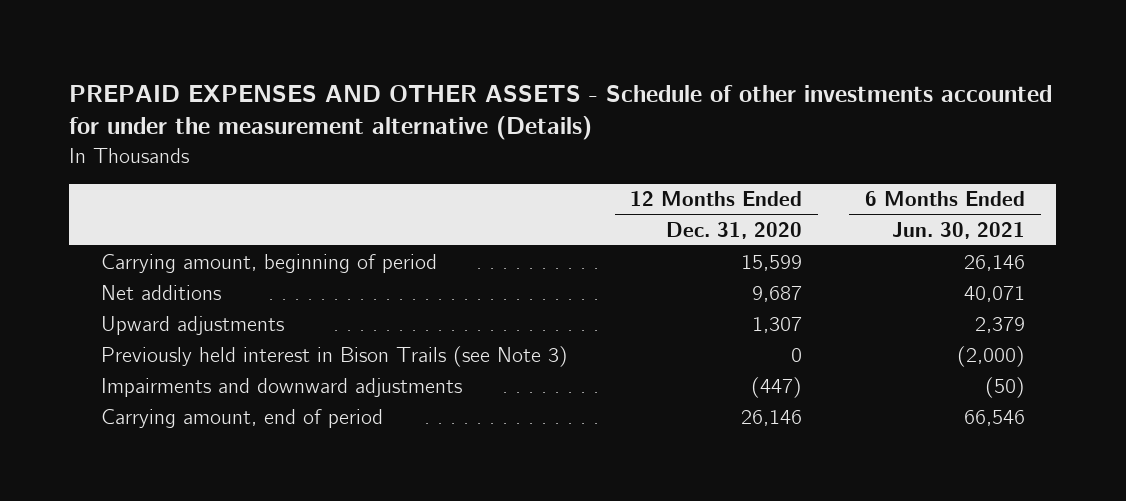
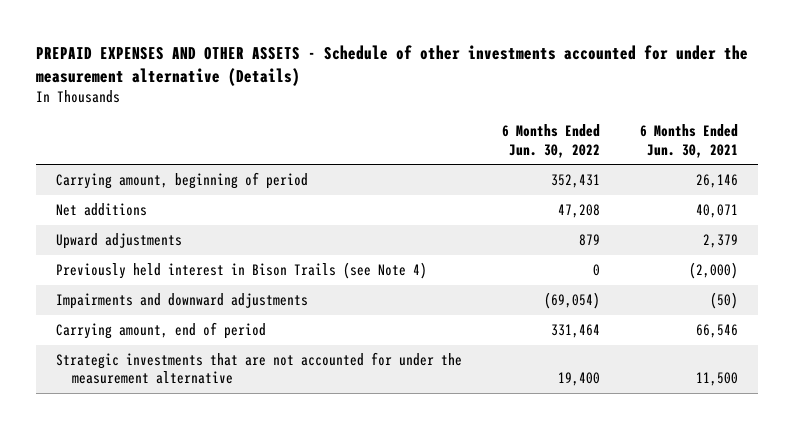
- | 12 Months Ended Dec. 31, 2020 | 6 Months Ended Jun. 30, 2021
+ | 6 Months Ended Jun. 30, 2022 | 6 Months Ended Jun. 30, 2021
- Previously held interest in Bison Trails (see Note 3) | 0 | (2,000)
+ Previously held interest in Bison Trails (see Note 4) | 0 | (2,000)
+ Strategic investments that are not accounted for under the measurement alternative | 19,400 | 11,500

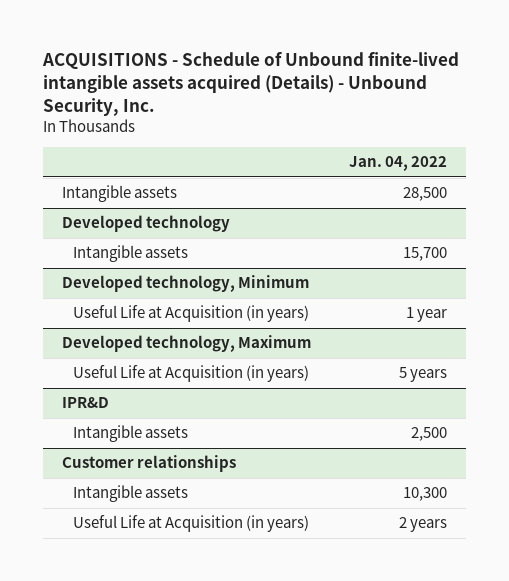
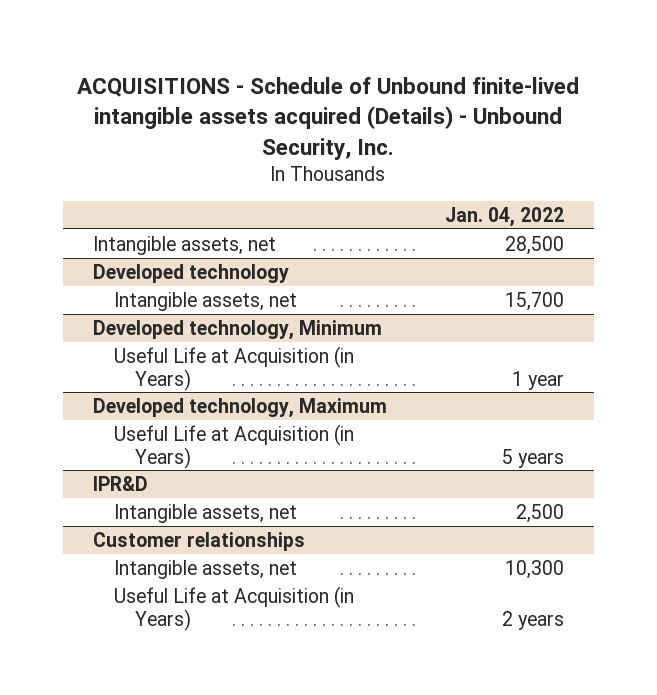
- Intangible assets | 28,500
+ Intangible assets, net | 28,500
@ Developed technology
- Intangible assets | 15,700
+ Intangible assets, net | 15,700
@ Developed technology, Minimum
- Useful Life at Acquisition (in years) | 1 year
+ Useful Life at Acquisition (in Years) | 1 year
@ Developed technology, Maximum
- Useful Life at Acquisition (in years) | 5 years
+ Useful Life at Acquisition (in Years) | 5 years
@ IPR&D
- Intangible assets | 2,500
+ Intangible assets, net | 2,500
@ Customer relationships
- Intangible assets | 10,300
- Useful Life at Acquisition (in years) | 2 years
+ Intangible assets, net | 10,300
+ Useful Life at Acquisition (in Years) | 2 years

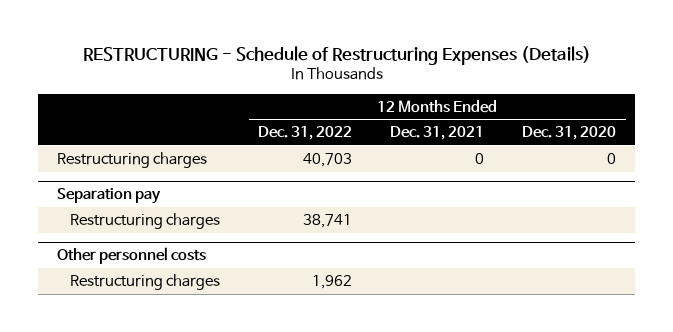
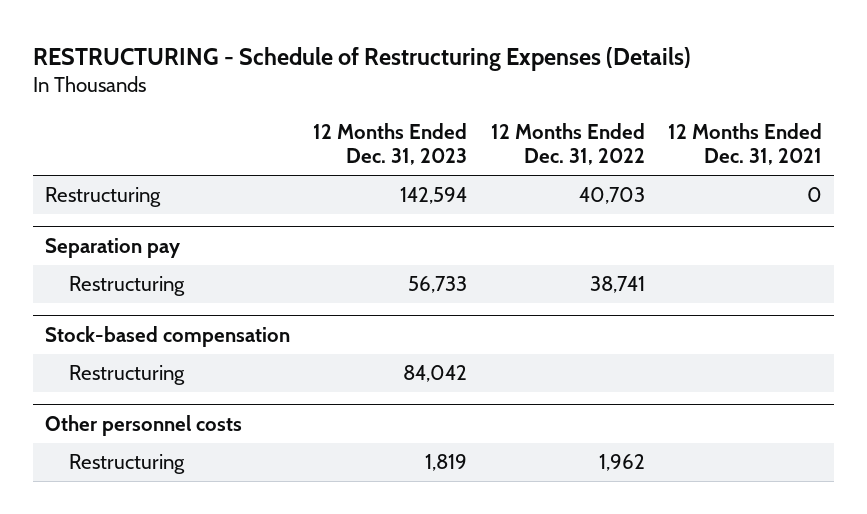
- | 12 Months Ended Dec. 31, 2022 | 12 Months Ended Dec. 31, 2021 | 12 Months Ended Dec. 31, 2020
+ | 12 Months Ended Dec. 31, 2023 | 12 Months Ended Dec. 31, 2022 | 12 Months Ended Dec. 31, 2021
- Restructuring charges | 40,703 | 0 | 0
+ Restructuring | 142,594 | 40,703 | 0
@ Separation pay
- Restructuring charges | 38,741 | |
+ Restructuring | 56,733 | 38,741 |
+ Stock-based compensation
+ Restructuring | 84,042 | |
@ Other personnel costs
- Restructuring charges | 1,962 | |
+ Restructuring | 1,819 | 1,962 |

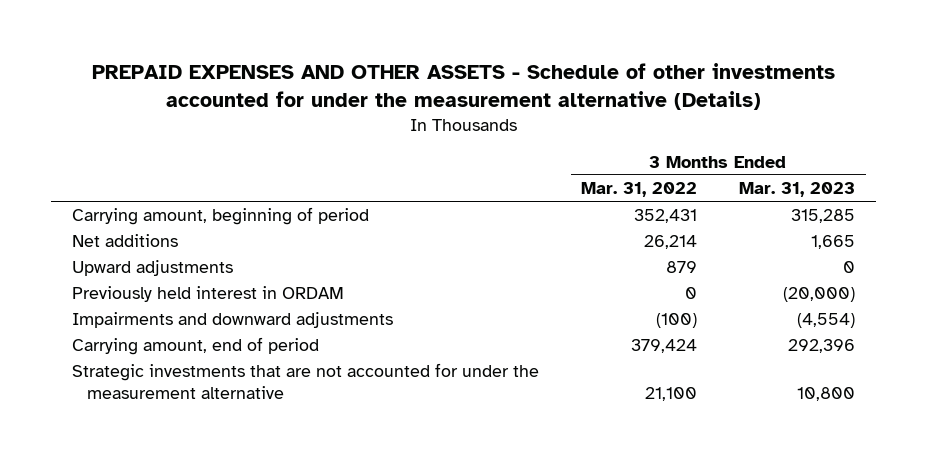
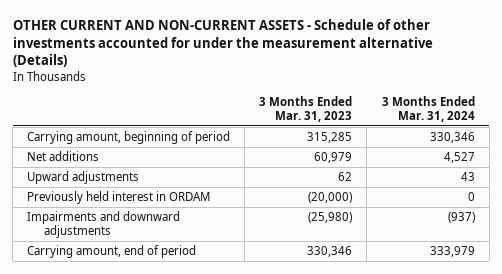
- PREPAID EXPENSES AND OTHER ASSETS - Schedule of other investments accounted for under the measurement alternative (Details)
+ OTHER CURRENT AND NON-CURRENT ASSETS - Schedule of other investments accounted for under the measurement alternative (Details)
- | 3 Months Ended Mar. 31, 2022 | 3 Months Ended Mar. 31, 2023
+ | 3 Months Ended Mar. 31, 2023 | 3 Months Ended Mar. 31, 2024
- Net additions | 26,214 | 1,665
- Upward adjustments | 879 | 0
+ Net additions | 60,979 | 4,527
+ Upward adjustments | 62 | 43
- Impairments and downward adjustments | (100) | (4,554)
- Carrying amount, end of period | 379,424 | 292,396
- Strategic investments that are not accounted for under the measurement alternative | 21,100 | 10,800
+ Impairments and downward adjustments | (25,980) | (937)
+ Carrying amount, end of period | 330,346 | 333,979

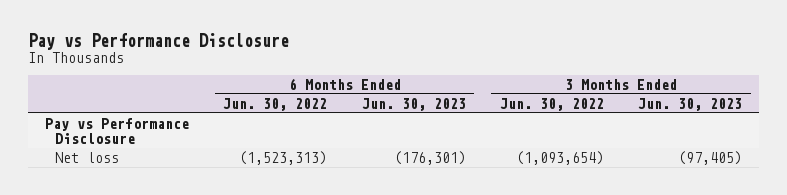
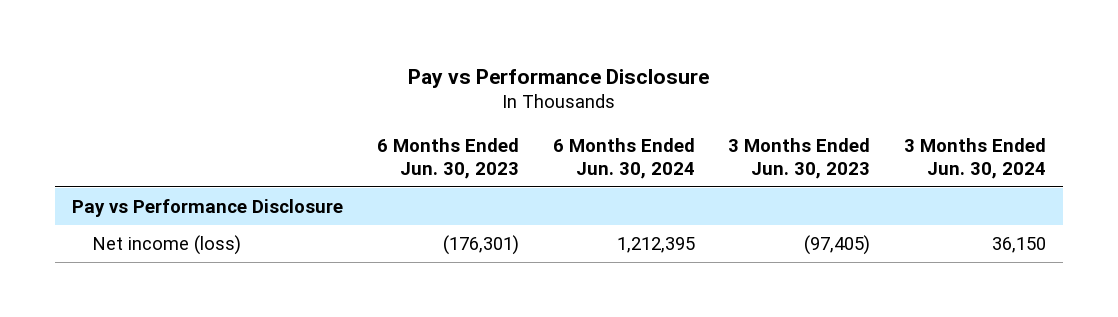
- | 6 Months Ended Jun. 30, 2022 | 6 Months Ended Jun. 30, 2023 | 3 Months Ended Jun. 30, 2022 | 3 Months Ended Jun. 30, 2023
+ | 6 Months Ended Jun. 30, 2023 | 6 Months Ended Jun. 30, 2024 | 3 Months Ended Jun. 30, 2023 | 3 Months Ended Jun. 30, 2024
- Net loss | (1,523,313) | (176,301) | (1,093,654) | (97,405)
+ Net income (loss) | (176,301) | 1,212,395 | (97,405) | 36,150

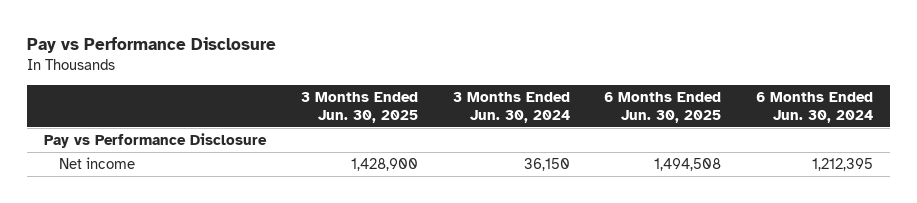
- | 6 Months Ended Jun. 30, 2023 | 6 Months Ended Jun. 30, 2024 | 3 Months Ended Jun. 30, 2023 | 3 Months Ended Jun. 30, 2024
+ | 3 Months Ended Jun. 30, 2025 | 3 Months Ended Jun. 30, 2024 | 6 Months Ended Jun. 30, 2025 | 6 Months Ended Jun. 30, 2024
- Net income (loss) | (176,301) | 1,212,395 | (97,405) | 36,150
+ Net income | 1,428,900 | 36,150 | 1,494,508 | 1,212,395

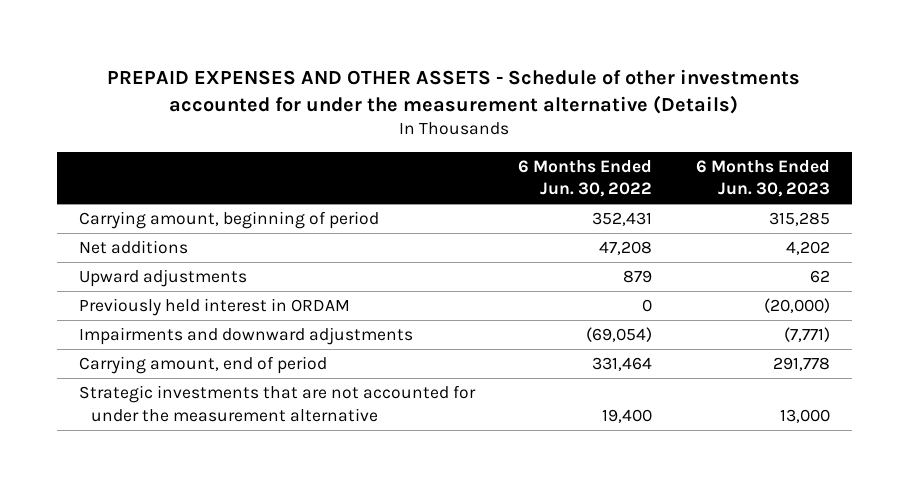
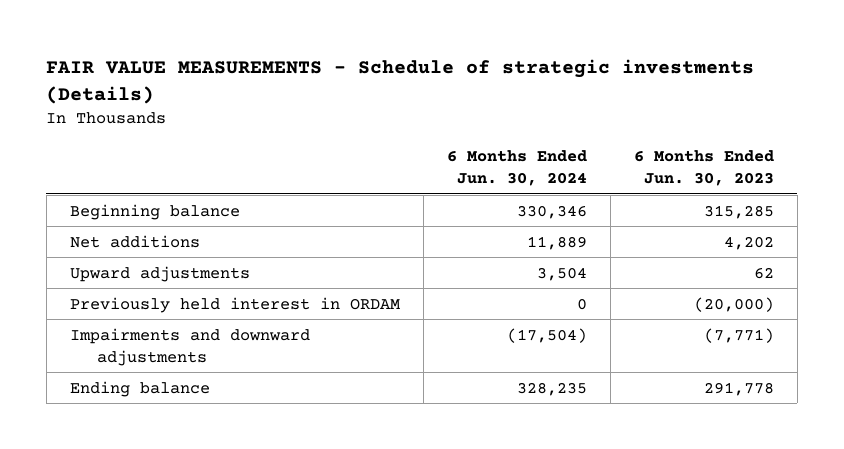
- PREPAID EXPENSES AND OTHER ASSETS - Schedule of other investments accounted for under the measurement alternative (Details)
+ FAIR VALUE MEASUREMENTS - Schedule of strategic investments (Details)
- | 6 Months Ended Jun. 30, 2022 | 6 Months Ended Jun. 30, 2023
+ | 6 Months Ended Jun. 30, 2024 | 6 Months Ended Jun. 30, 2023
- Carrying amount, beginning of period | 352,431 | 315,285
+ Beginning balance | 330,346 | 315,285
- Carrying amount, end of period | 331,464 | 291,778
- Strategic investments that are not accounted for under the measurement alternative | 19,400 | 13,000
+ Ending balance | 328,235 | 291,778

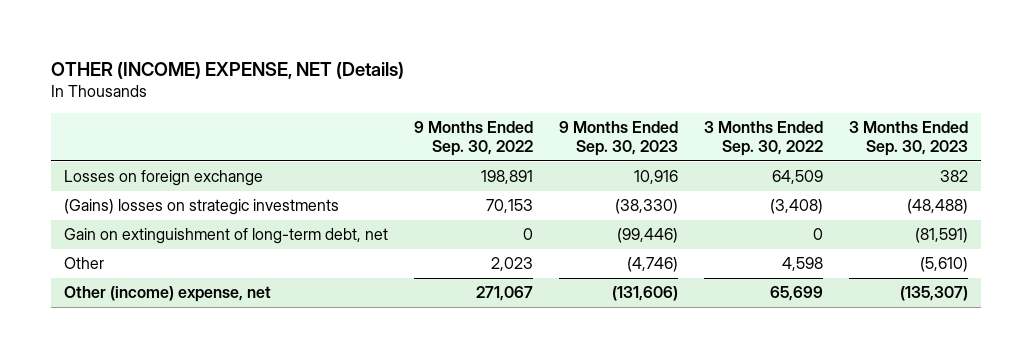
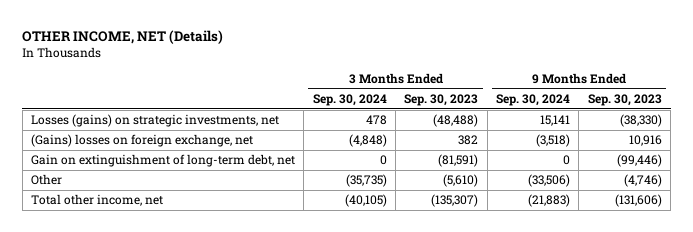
- OTHER (INCOME) EXPENSE, NET (Details)
+ OTHER INCOME, NET (Details)
- | 9 Months Ended Sep. 30, 2022 | 9 Months Ended Sep. 30, 2023 | 3 Months Ended Sep. 30, 2022 | 3 Months Ended Sep. 30, 2023
+ | 3 Months Ended Sep. 30, 2024 | 3 Months Ended Sep. 30, 2023 | 9 Months Ended Sep. 30, 2024 | 9 Months Ended Sep. 30, 2023
- Losses on foreign exchange | 198,891 | 10,916 | 64,509 | 382
- (Gains) losses on strategic investments | 70,153 | (38,330) | (3,408) | (48,488)
+ Losses (gains) on strategic investments, net | 478 | (48,488) | 15,141 | (38,330)
+ (Gains) losses on foreign exchange, net | (4,848) | 382 | (3,518) | 10,916
- Other (income) expense, net | 271,067 | (131,606) | 65,699 | (135,307)
+ Total other income, net | (40,105) | (135,307) | (21,883) | (131,606)

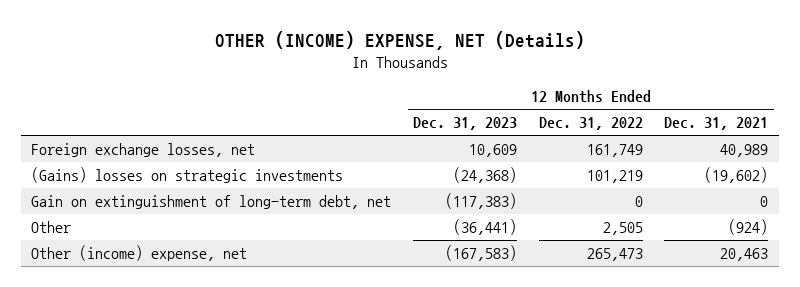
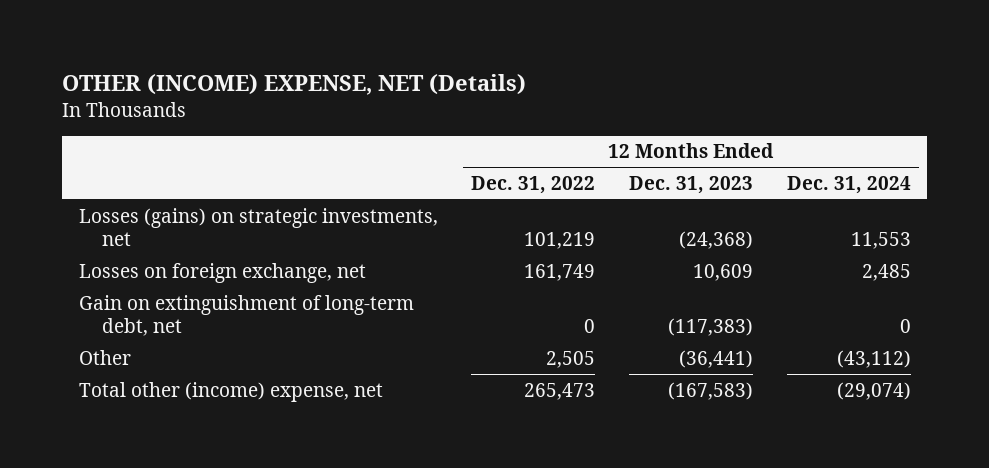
- | 12 Months Ended Dec. 31, 2023 | 12 Months Ended Dec. 31, 2022 | 12 Months Ended Dec. 31, 2021
+ | 12 Months Ended Dec. 31, 2022 | 12 Months Ended Dec. 31, 2023 | 12 Months Ended Dec. 31, 2024
- Foreign exchange losses, net | 10,609 | 161,749 | 40,989
- (Gains) losses on strategic investments | (24,368) | 101,219 | (19,602)
+ Losses (gains) on strategic investments, net | 101,219 | (24,368) | 11,553
+ Losses on foreign exchange, net | 161,749 | 10,609 | 2,485
- Other (income) expense, net | (167,583) | 265,473 | 20,463
+ Total other (income) expense, net | 265,473 | (167,583) | (29,074)

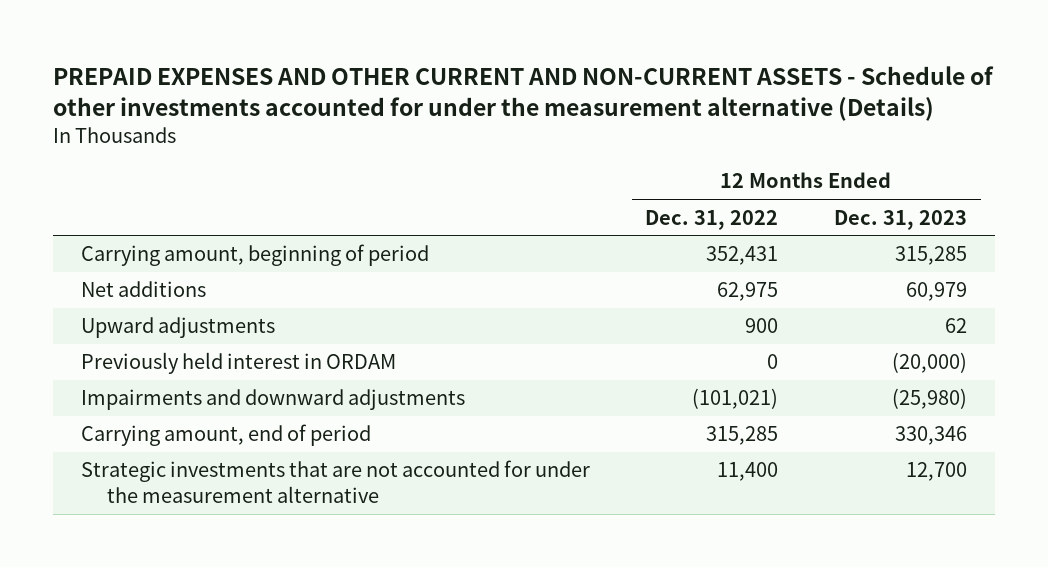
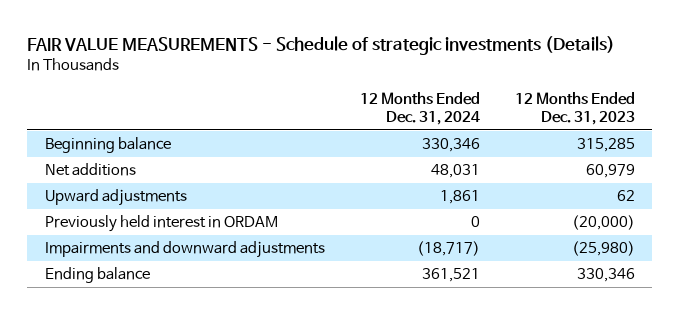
- PREPAID EXPENSES AND OTHER CURRENT AND NON-CURRENT ASSETS - Schedule of other investments accounted for under the measurement alternative (Details)
+ FAIR VALUE MEASUREMENTS - Schedule of strategic investments (Details)
- | 12 Months Ended Dec. 31, 2022 | 12 Months Ended Dec. 31, 2023
+ | 12 Months Ended Dec. 31, 2024 | 12 Months Ended Dec. 31, 2023
- Carrying amount, beginning of period | 352,431 | 315,285
+ Beginning balance | 330,346 | 315,285
- Carrying amount, end of period | 315,285 | 330,346
- Strategic investments that are not accounted for under the measurement alternative | 11,400 | 12,700
+ Ending balance | 361,521 | 330,346

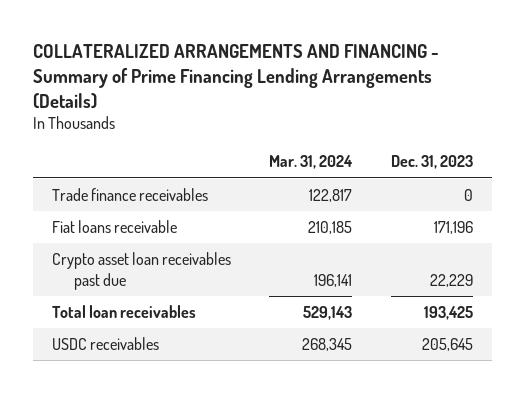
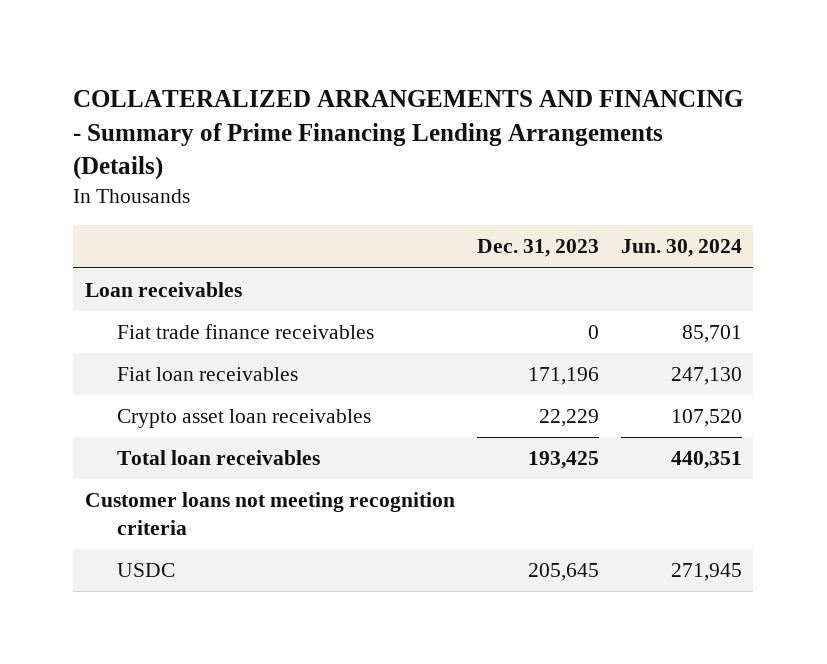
- | Mar. 31, 2024 | Dec. 31, 2023
+ | Dec. 31, 2023 | Jun. 30, 2024
- Trade finance receivables | 122,817 | 0
- Fiat loans receivable | 210,185 | 171,196
- Crypto asset loan receivables past due | 196,141 | 22,229
+ Loan receivables
+ Fiat trade finance receivables | 0 | 85,701
+ Fiat loan receivables | 171,196 | 247,130
+ Crypto asset loan receivables | 22,229 | 107,520
- USDC receivables | 268,345 | 205,645
+ Customer loans not meeting recognition criteria
+ USDC | 205,645 | 271,945

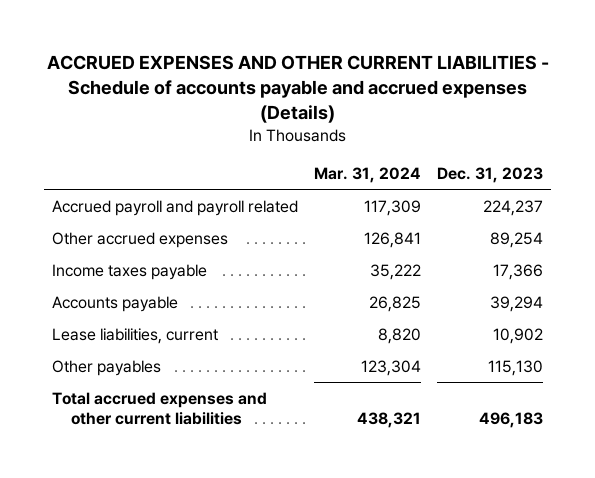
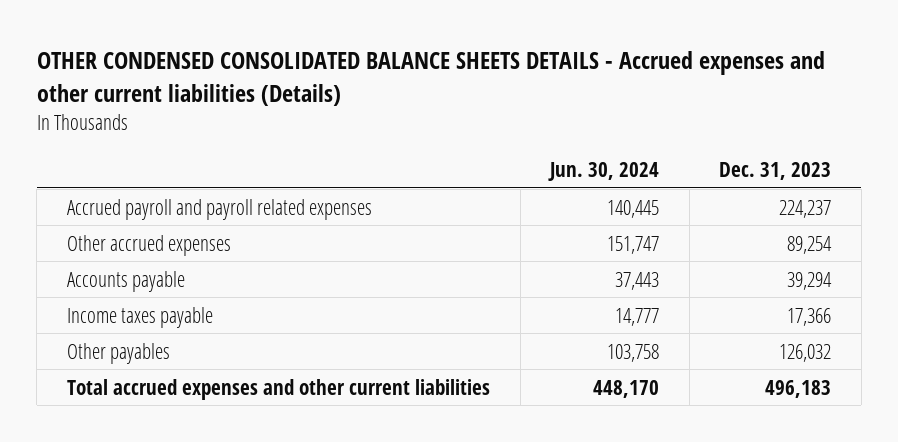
- ACCRUED EXPENSES AND OTHER CURRENT LIABILITIES - Schedule of accounts payable and accrued expenses (Details)
+ OTHER CONDENSED CONSOLIDATED BALANCE SHEETS DETAILS - Accrued expenses and other current liabilities (Details)
- | Mar. 31, 2024 | Dec. 31, 2023
+ | Jun. 30, 2024 | Dec. 31, 2023
- Accrued payroll and payroll related | 117,309 | 224,237
+ Accrued payroll and payroll related expenses | 140,445 | 224,237
- Lease liabilities, current | 8,820 | 10,902
- Other payables | 123,304 | 115,130
moved down: Income taxes payable | 14,777 | 17,366
+ Other payables | 103,758 | 126,032

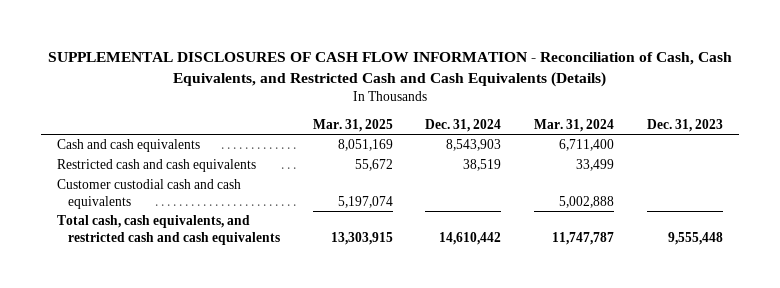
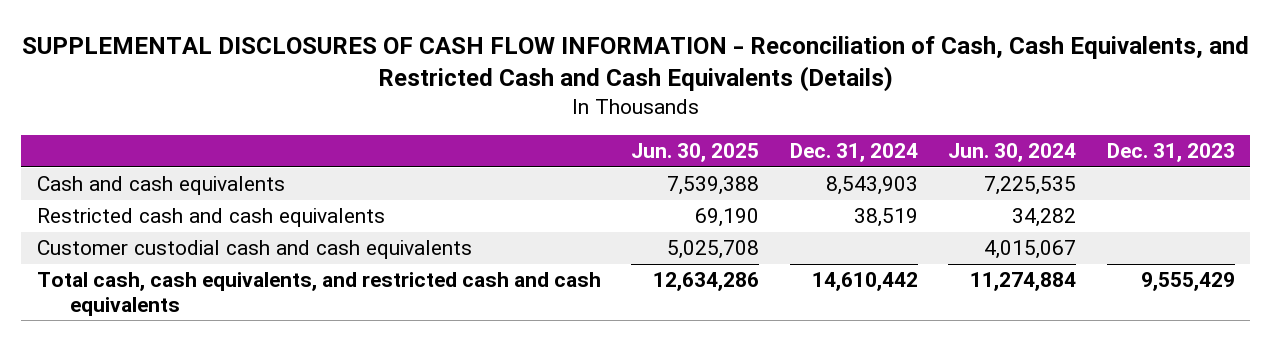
- | Mar. 31, 2025 | Dec. 31, 2024 | Mar. 31, 2024 | Dec. 31, 2023
+ | Jun. 30, 2025 | Dec. 31, 2024 | Jun. 30, 2024 | Dec. 31, 2023
- Total cash, cash equivalents, and restricted cash and cash equivalents | 13,303,915 | 14,610,442 | 11,747,787 | 9,555,448
+ Total cash, cash equivalents, and restricted cash and cash equivalents | 12,634,286 | 14,610,442 | 11,274,884 | 9,555,429

